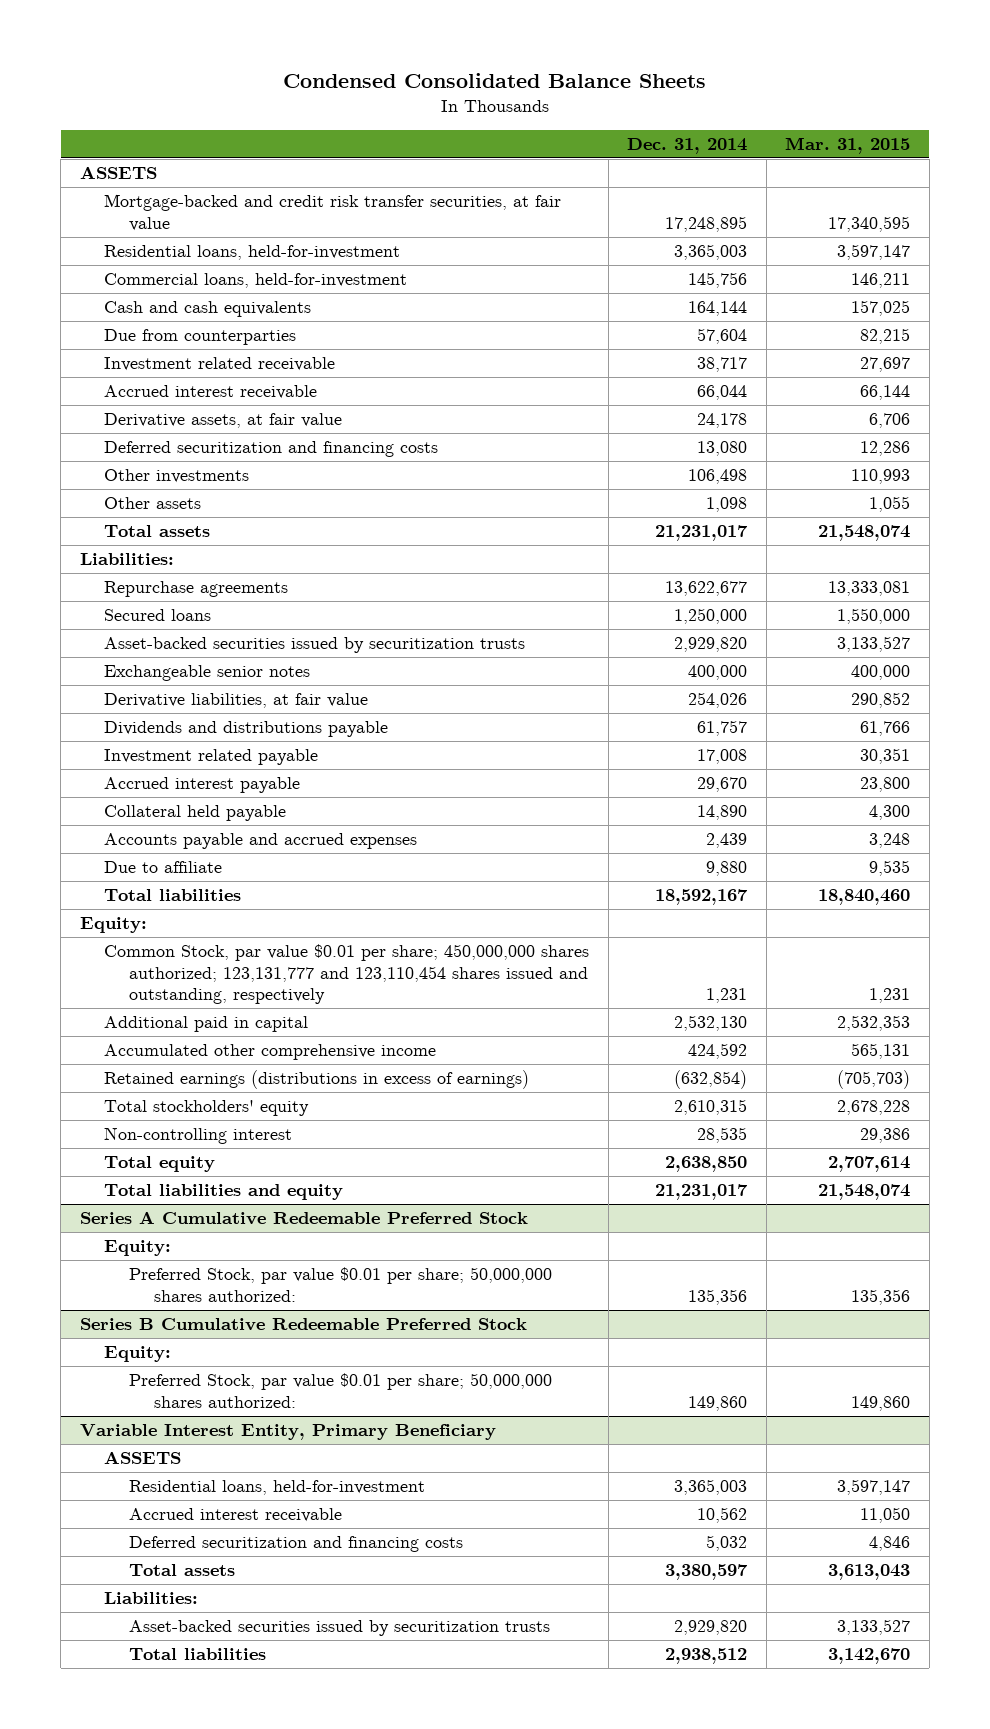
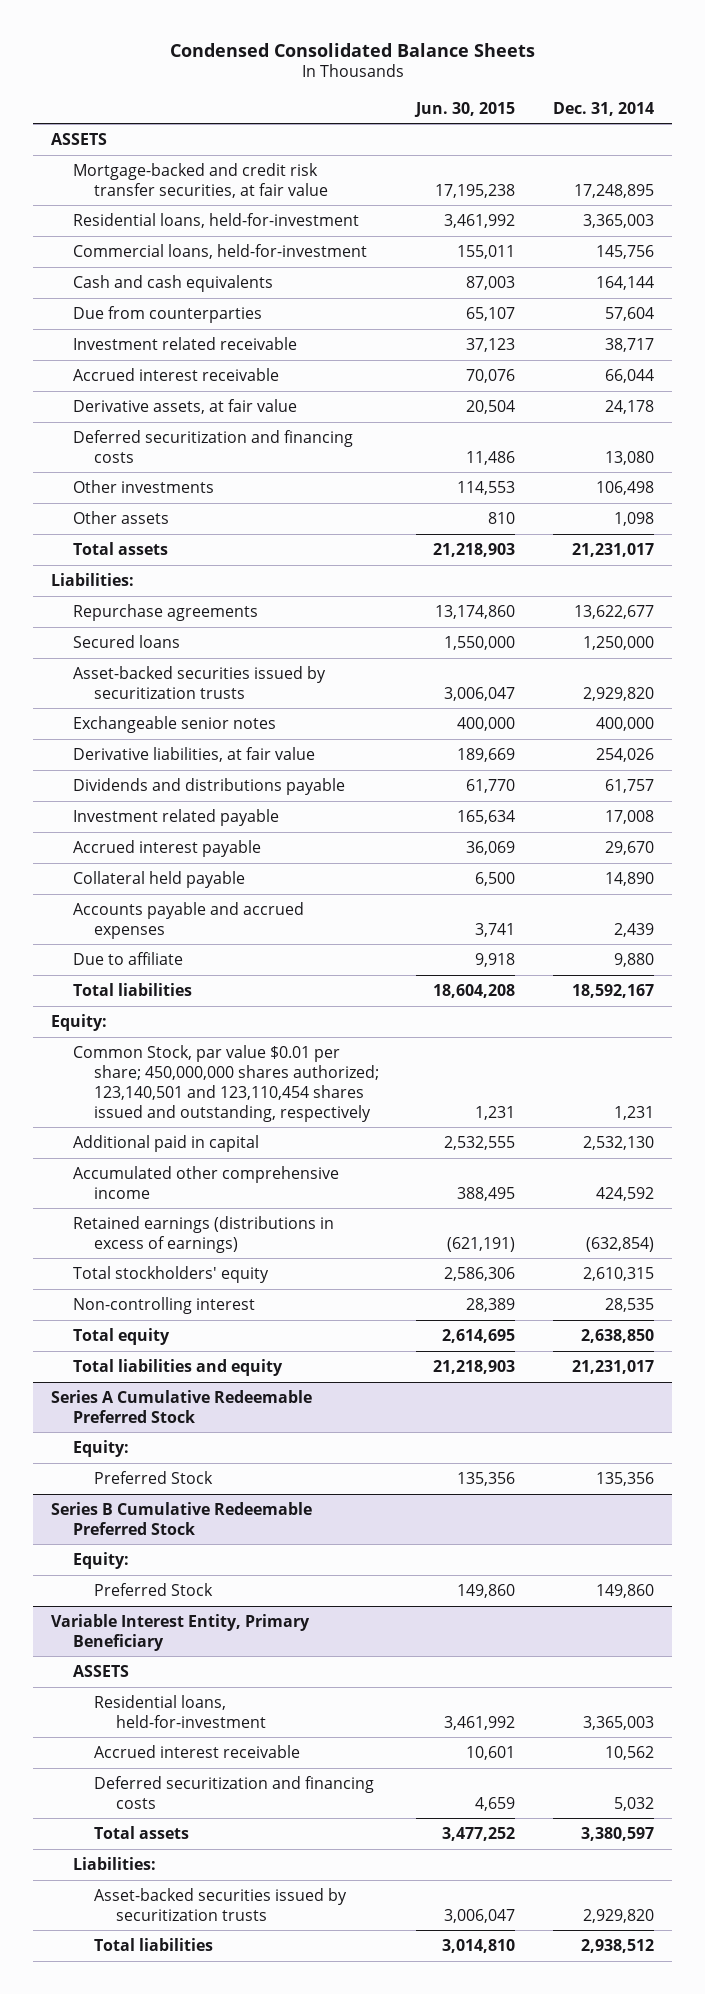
- | Dec. 31, 2014 | Mar. 31, 2015
+ | Jun. 30, 2015 | Dec. 31, 2014
- Common Stock, par value $0.01 per share; 450,000,000 shares authorized; 123,131,777 and 123,110,454 shares issued and outstanding, respectively | 1,231 | 1,231
+ Common Stock, par value $0.01 per share; 450,000,000 shares authorized; 123,140,501 and 123,110,454 shares issued and outstanding, respectively | 1,231 | 1,231
@ Series A Cumulative Redeemable Preferred Stock
- Preferred Stock, par value $0.01 per share; 50,000,000 shares authorized: | 135,356 | 135,356
+ Preferred Stock | 135,356 | 135,356
@ Series B Cumulative Redeemable Preferred Stock
- Preferred Stock, par value $0.01 per share; 50,000,000 shares authorized: | 149,860 | 149,860
+ Preferred Stock | 149,860 | 149,860

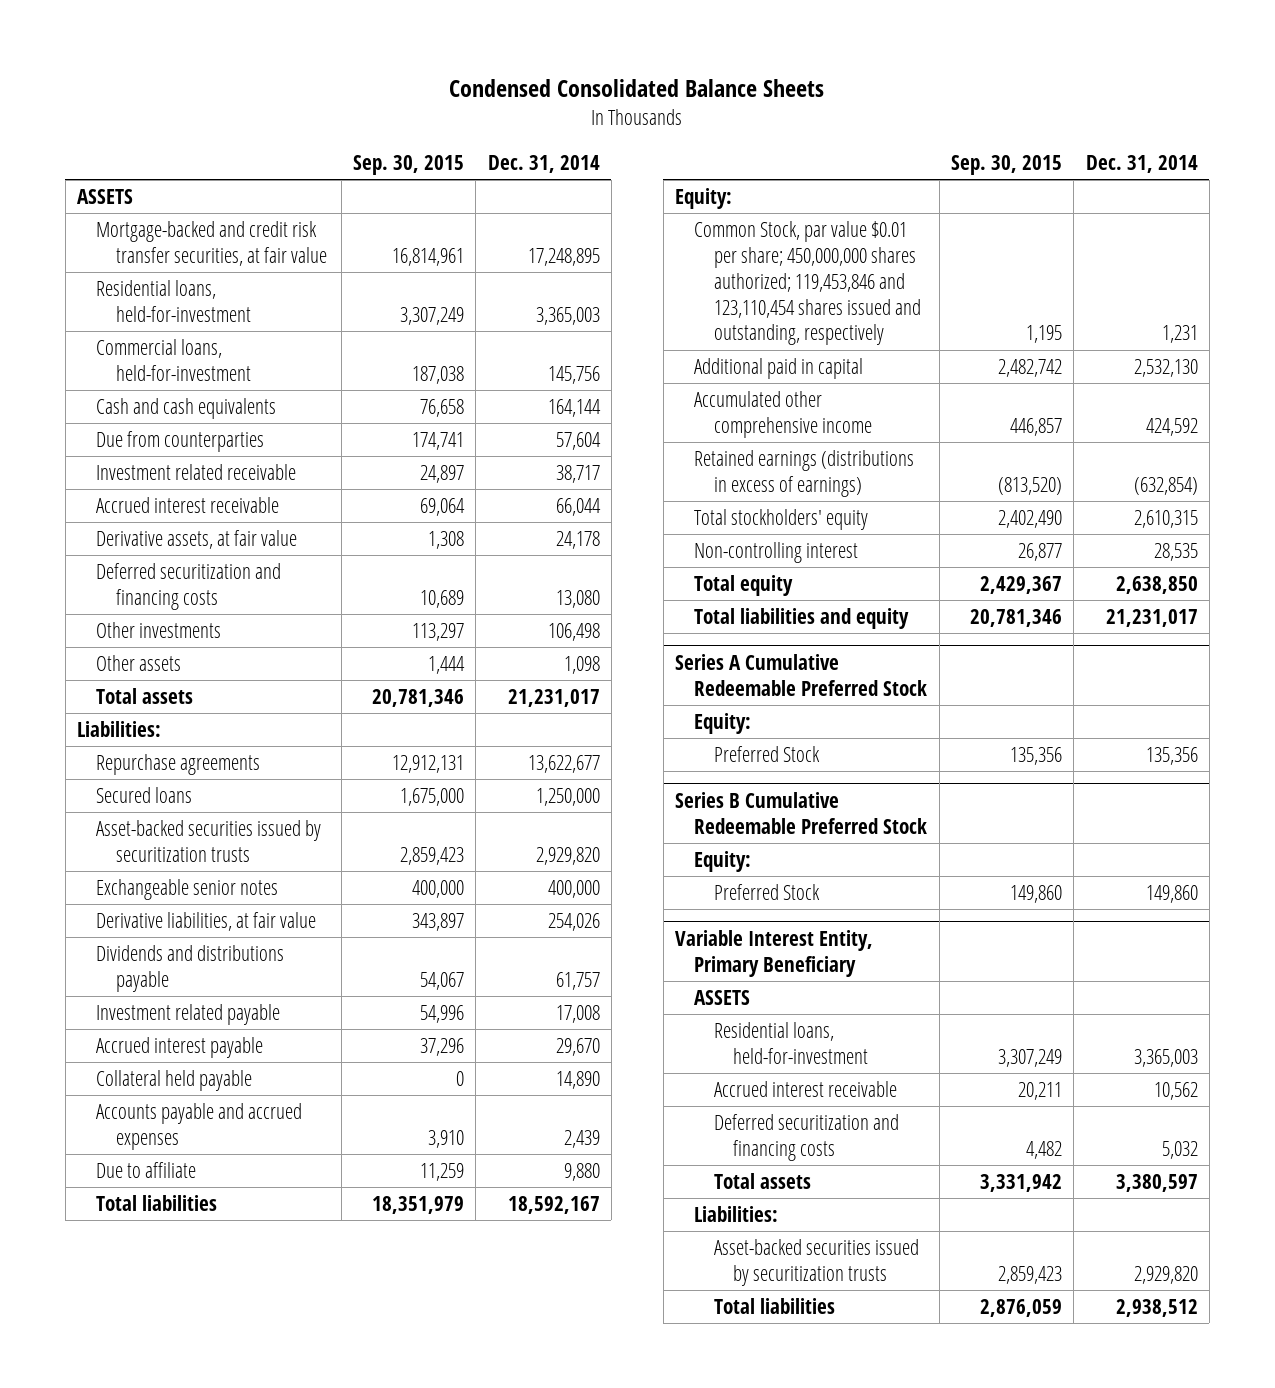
- | Jun. 30, 2015 | Dec. 31, 2014
+ | Sep. 30, 2015 | Dec. 31, 2014
- Common Stock, par value $0.01 per share; 450,000,000 shares authorized; 123,140,501 and 123,110,454 shares issued and outstanding, respectively | 1,231 | 1,231
+ Common Stock, par value $0.01 per share; 450,000,000 shares authorized; 119,453,846 and 123,110,454 shares issued and outstanding, respectively | 1,195 | 1,231

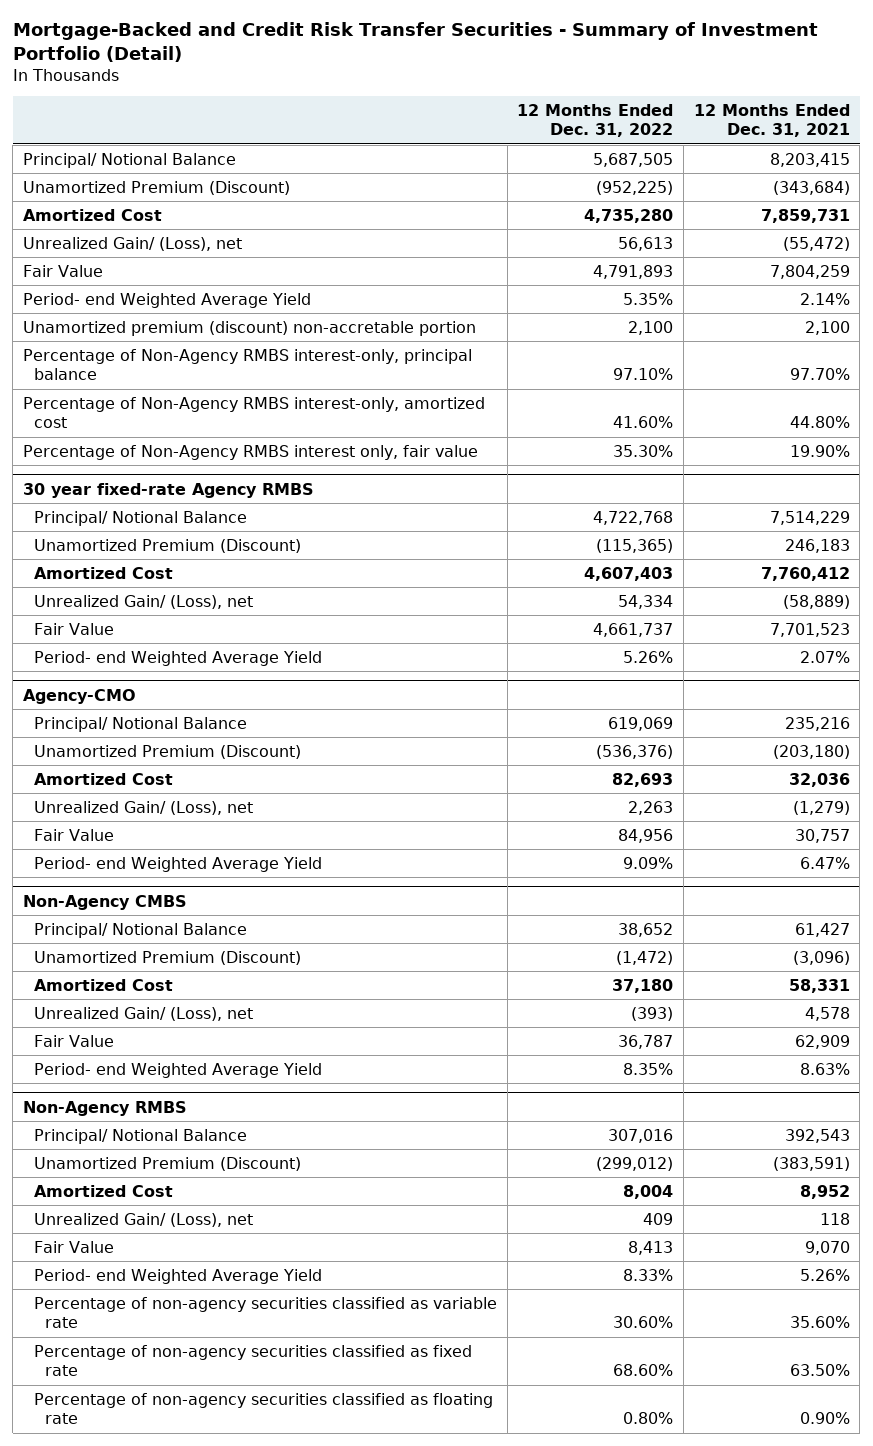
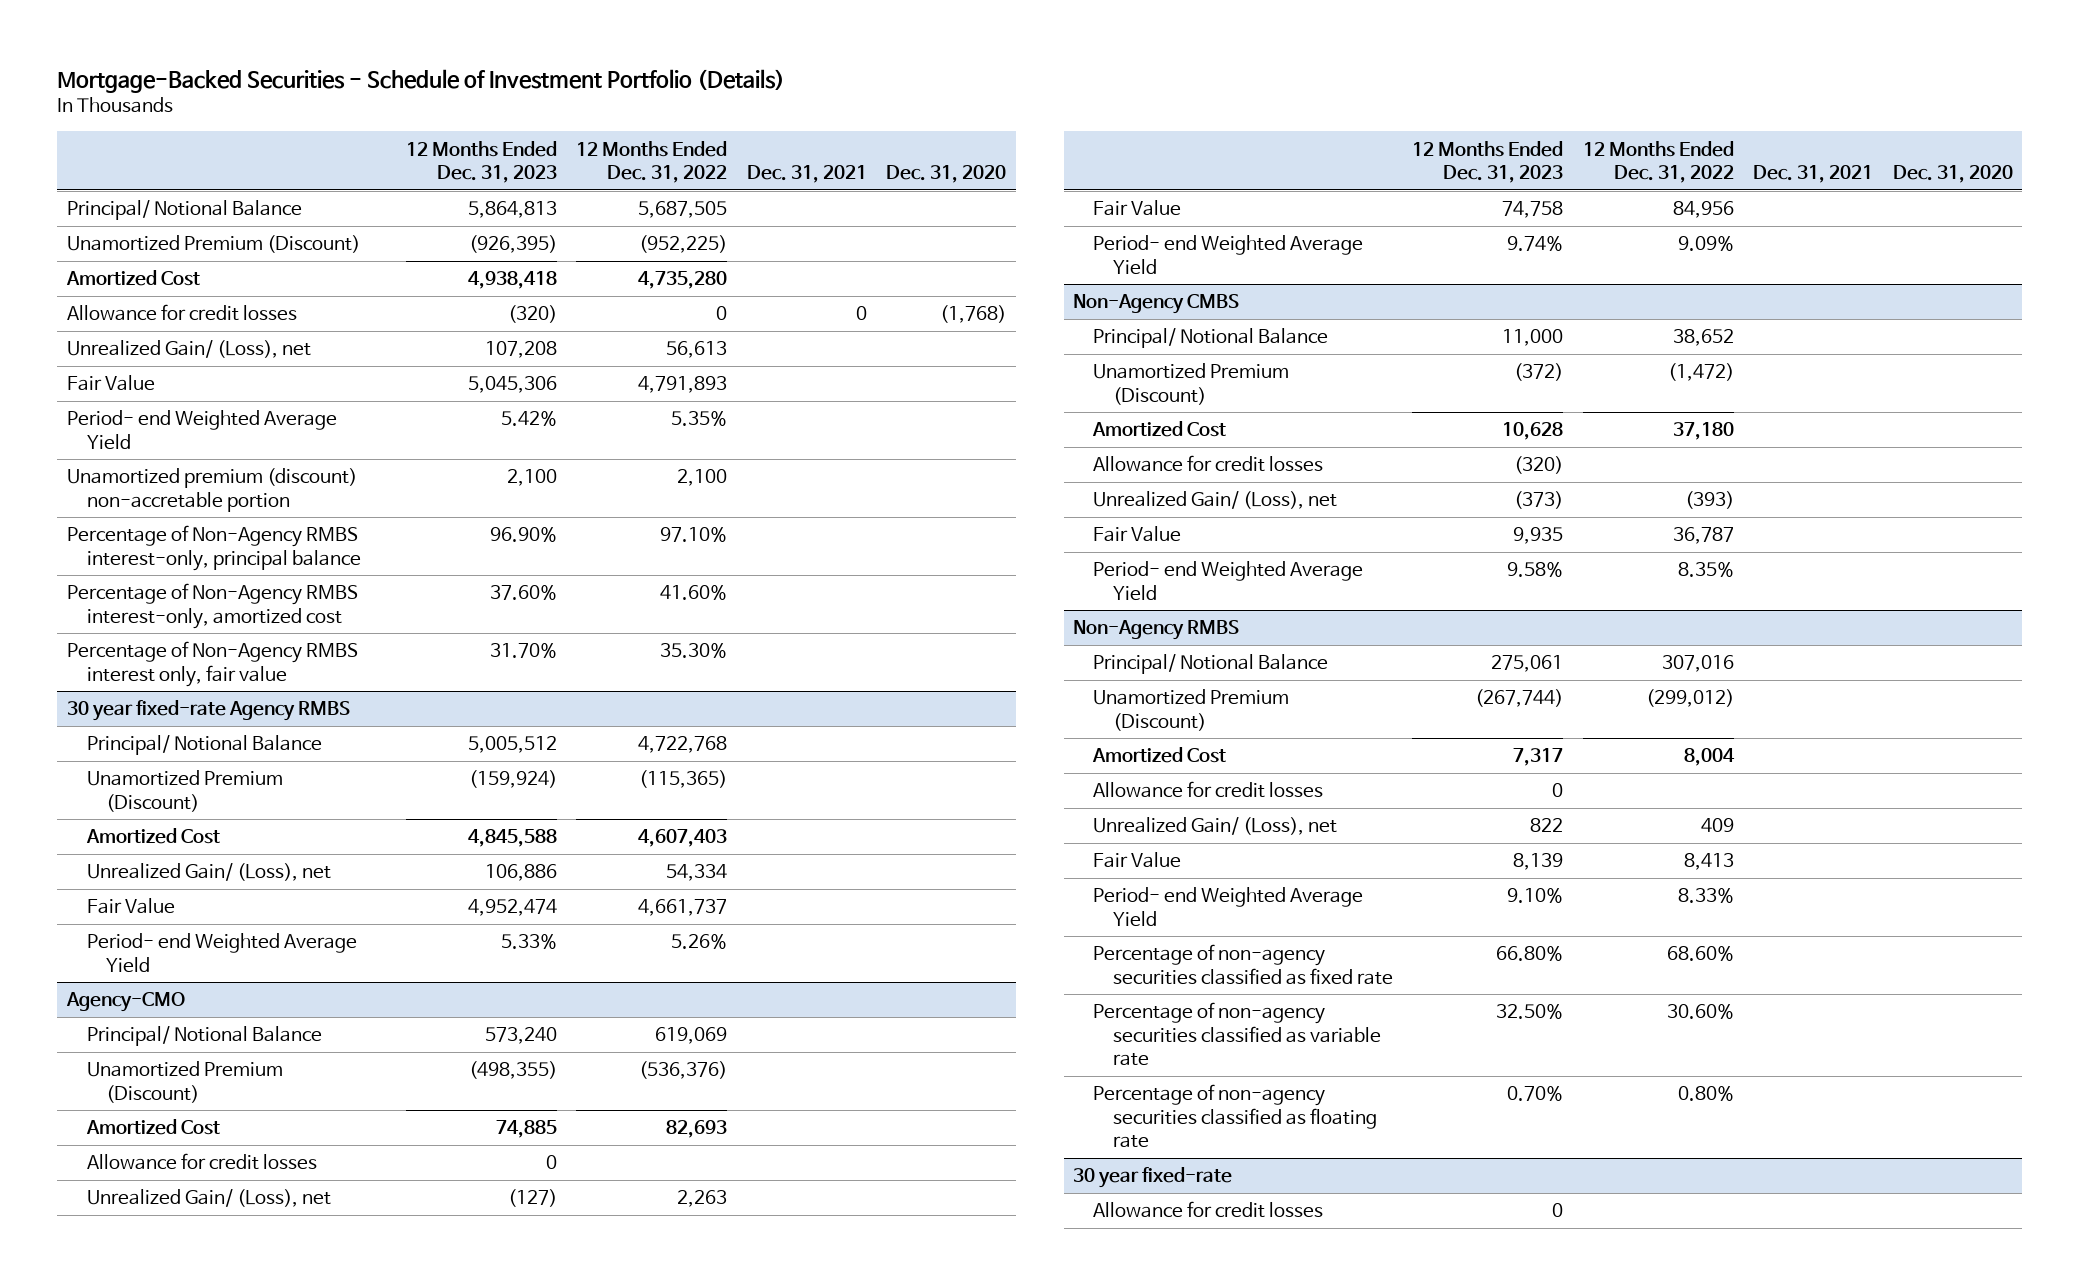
- Mortgage-Backed and Credit Risk Transfer Securities - Summary of Investment Portfolio (Detail)
+ Mortgage-Backed Securities - Schedule of Investment Portfolio (Details)
- | 12 Months Ended Dec. 31, 2022 | 12 Months Ended Dec. 31, 2021
+ | 12 Months Ended Dec. 31, 2023 | 12 Months Ended Dec. 31, 2022 | Dec. 31, 2021 | Dec. 31, 2020
+ Allowance for credit losses | (320) | 0 | 0 | (1,768)
@ Agency-CMO
+ Allowance for credit losses | 0 | | |
@ Non-Agency CMBS
+ Allowance for credit losses | (320) | | |
@ Non-Agency RMBS
+ Allowance for credit losses | 0 | | |
moved down: Percentage of non-agency securities classified as variable rate | 32.50% | 30.60% | |
+ 30 year fixed-rate
+ Allowance for credit losses | 0 | | |

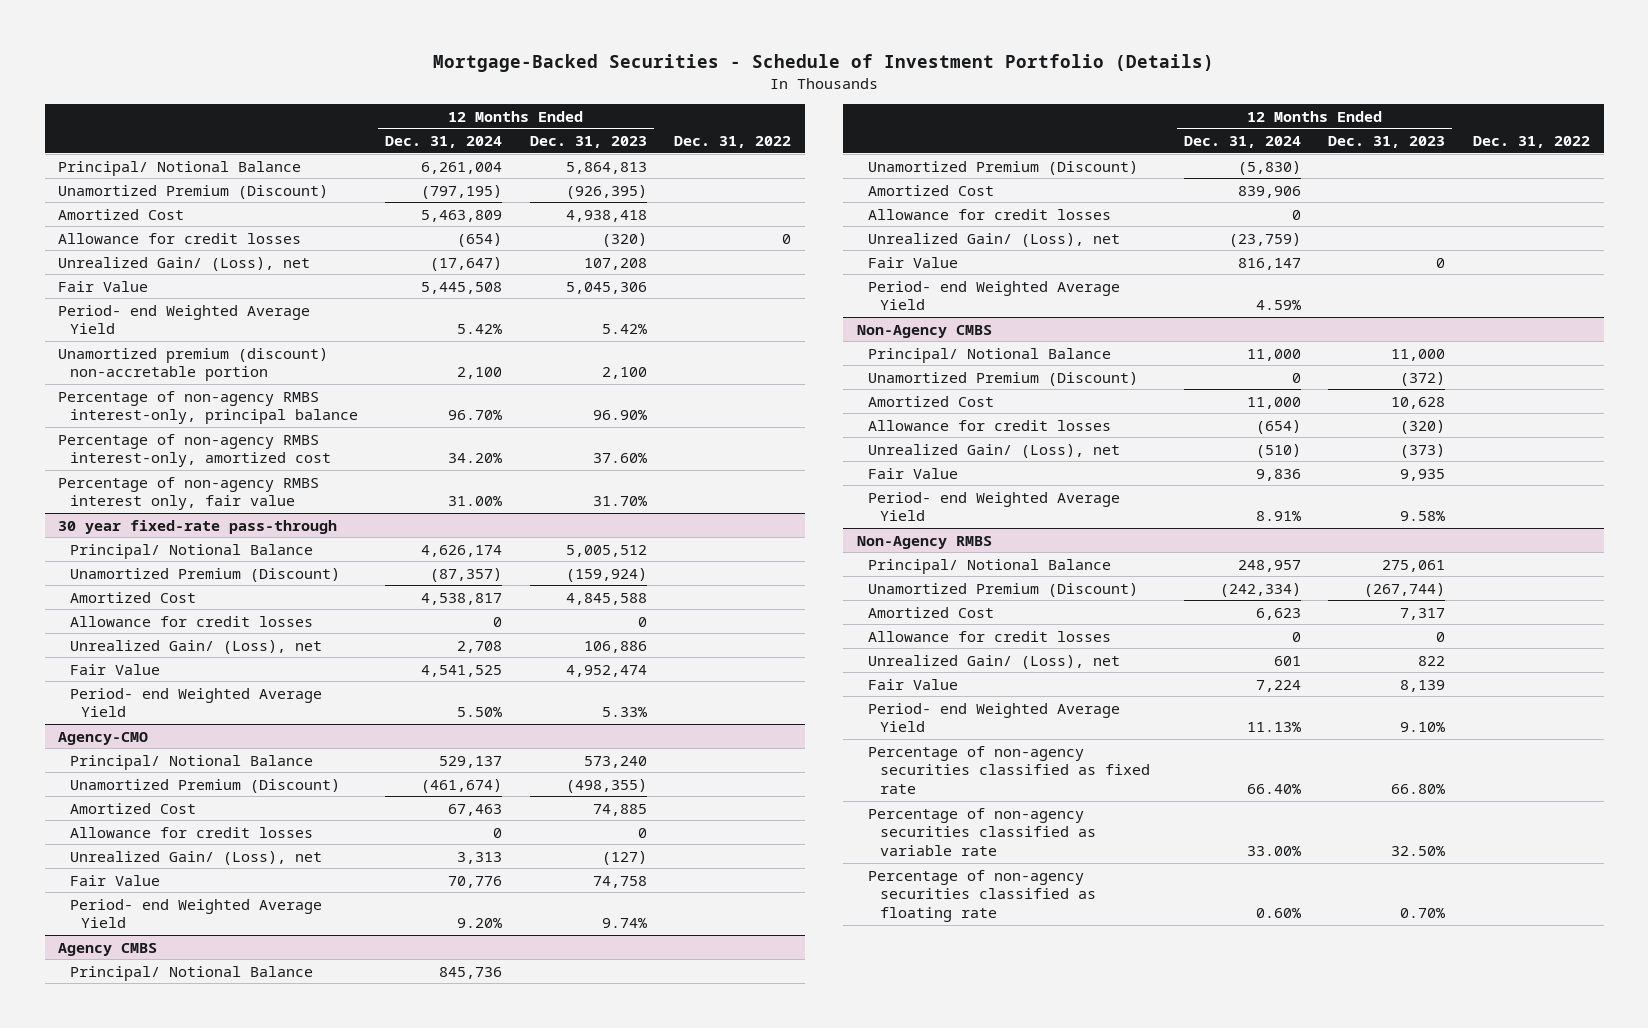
- | 12 Months Ended Dec. 31, 2023 | 12 Months Ended Dec. 31, 2022 | Dec. 31, 2021 | Dec. 31, 2020
+ | 12 Months Ended Dec. 31, 2024 | 12 Months Ended Dec. 31, 2023 | Dec. 31, 2022
- Percentage of Non-Agency RMBS interest-only, principal balance | 96.90% | 97.10% | |
- Percentage of Non-Agency RMBS interest-only, amortized cost | 37.60% | 41.60% | |
- Percentage of Non-Agency RMBS interest only, fair value | 31.70% | 35.30% | |
- 30 year fixed-rate Agency RMBS
+ Percentage of non-agency RMBS interest-only, principal balance | 96.70% | 96.90% |
+ Percentage of non-agency RMBS interest-only, amortized cost | 34.20% | 37.60% |
+ Percentage of non-agency RMBS interest only, fair value | 31.00% | 31.70% |
+ 30 year fixed-rate pass-through
+ Allowance for credit losses | 0 | 0 |
+ Agency CMBS
+ Principal/ Notional Balance | 845,736 | |
+ Unamortized Premium (Discount) | (5,830) | |
+ Amortized Cost | 839,906 | |
+ Allowance for credit losses | 0 | |
+ Unrealized Gain/ (Loss), net | (23,759) | |
+ Fair Value | 816,147 | 0 |
+ Period- end Weighted Average Yield | 4.59% | |
- 30 year fixed-rate
- Allowance for credit losses | 0 | | |

